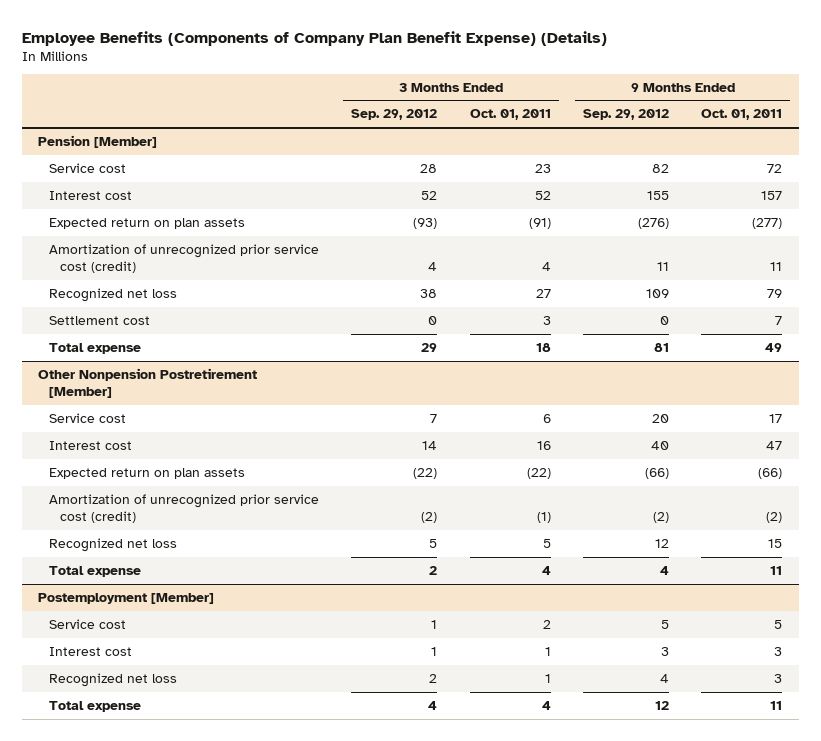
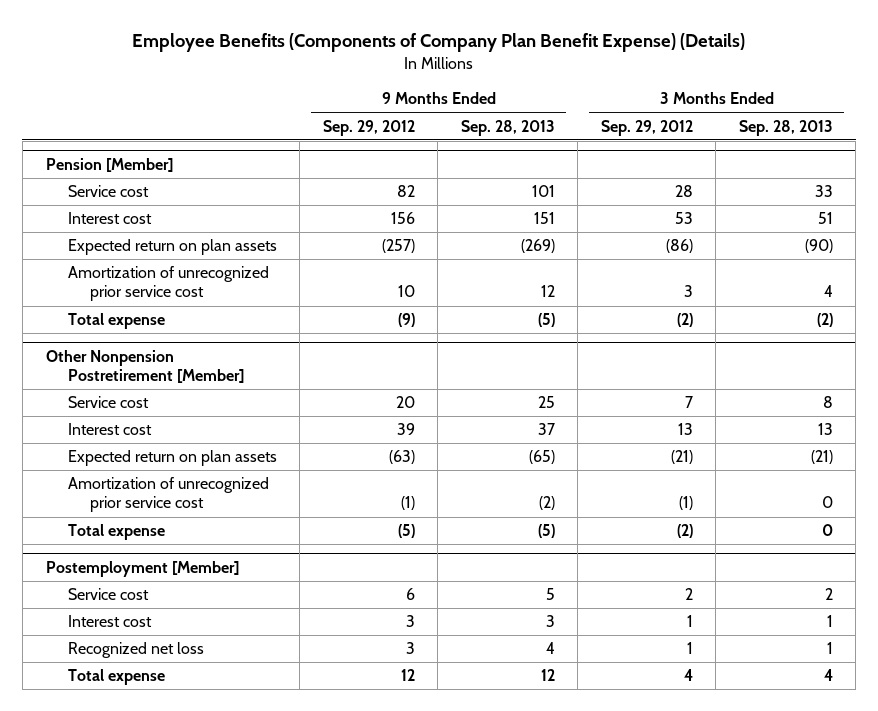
- | 3 Months Ended Sep. 29, 2012 | 3 Months Ended Oct. 01, 2011 | 9 Months Ended Sep. 29, 2012 | 9 Months Ended Oct. 01, 2011
+ | 9 Months Ended Sep. 29, 2012 | 9 Months Ended Sep. 28, 2013 | 3 Months Ended Sep. 29, 2012 | 3 Months Ended Sep. 28, 2013
@ Pension [Member]
- Interest cost | 52 | 52 | 155 | 157
- Expected return on plan assets | (93) | (91) | (276) | (277)
- Amortization of unrecognized prior service cost (credit) | 4 | 4 | 11 | 11
- Recognized net loss | 38 | 27 | 109 | 79
- Settlement cost | 0 | 3 | 0 | 7
- Total expense | 29 | 18 | 81 | 49
+ Interest cost | 156 | 151 | 53 | 51
+ Expected return on plan assets | (257) | (269) | (86) | (90)
+ Amortization of unrecognized prior service cost | 10 | 12 | 3 | 4
+ Total expense | (9) | (5) | (2) | (2)
@ Other Nonpension Postretirement [Member]
- Interest cost | 14 | 16 | 40 | 47
- Expected return on plan assets | (22) | (22) | (66) | (66)
- Amortization of unrecognized prior service cost (credit) | (2) | (1) | (2) | (2)
- Recognized net loss | 5 | 5 | 12 | 15
- Total expense | 2 | 4 | 4 | 11
+ Interest cost | 39 | 37 | 13 | 13
+ Expected return on plan assets | (63) | (65) | (21) | (21)
+ Amortization of unrecognized prior service cost | (1) | (2) | (1) | 0
+ Total expense | (5) | (5) | (2) | 0
@ Postemployment [Member]
- Service cost | 1 | 2 | 5 | 5
+ Service cost | 6 | 5 | 2 | 2
- Recognized net loss | 2 | 1 | 4 | 3
+ Recognized net loss | 3 | 4 | 1 | 1

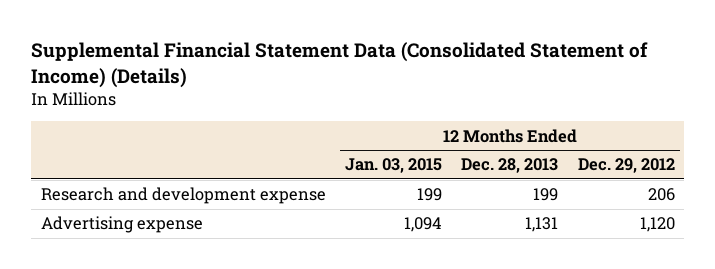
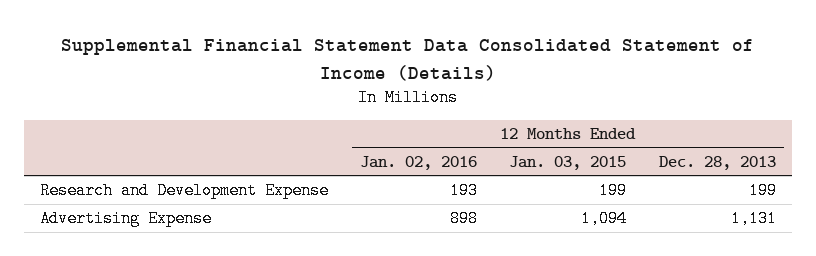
- Supplemental Financial Statement Data (Consolidated Statement of Income) (Details)
+ Supplemental Financial Statement Data Consolidated Statement of Income (Details)
- | 12 Months Ended Jan. 03, 2015 | 12 Months Ended Dec. 28, 2013 | 12 Months Ended Dec. 29, 2012
+ | 12 Months Ended Jan. 02, 2016 | 12 Months Ended Jan. 03, 2015 | 12 Months Ended Dec. 28, 2013
- Research and development expense | 199 | 199 | 206
- Advertising expense | 1,094 | 1,131 | 1,120
+ Research and Development Expense | 193 | 199 | 199
+ Advertising Expense | 898 | 1,094 | 1,131

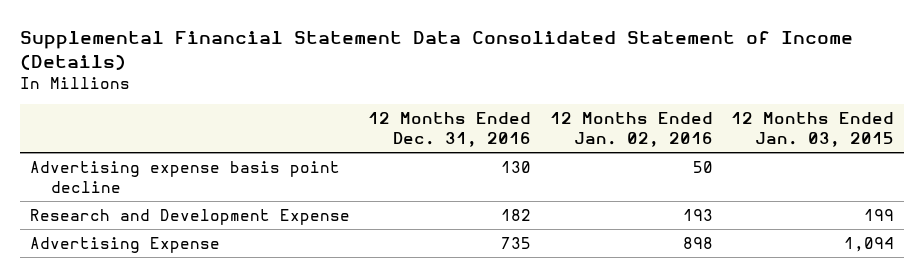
- | 12 Months Ended Jan. 02, 2016 | 12 Months Ended Jan. 03, 2015 | 12 Months Ended Dec. 28, 2013
+ | 12 Months Ended Dec. 31, 2016 | 12 Months Ended Jan. 02, 2016 | 12 Months Ended Jan. 03, 2015
+ Advertising expense basis point decline | 130 | 50 |

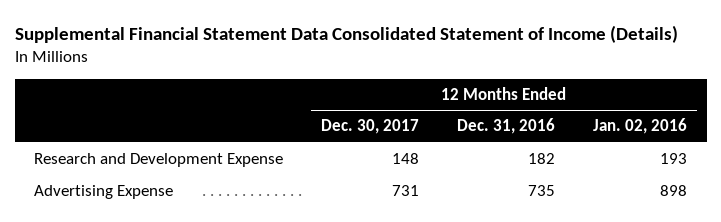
- | 12 Months Ended Dec. 31, 2016 | 12 Months Ended Jan. 02, 2016 | 12 Months Ended Jan. 03, 2015
+ | 12 Months Ended Dec. 30, 2017 | 12 Months Ended Dec. 31, 2016 | 12 Months Ended Jan. 02, 2016
- Advertising expense basis point decline | 130 | 50 |

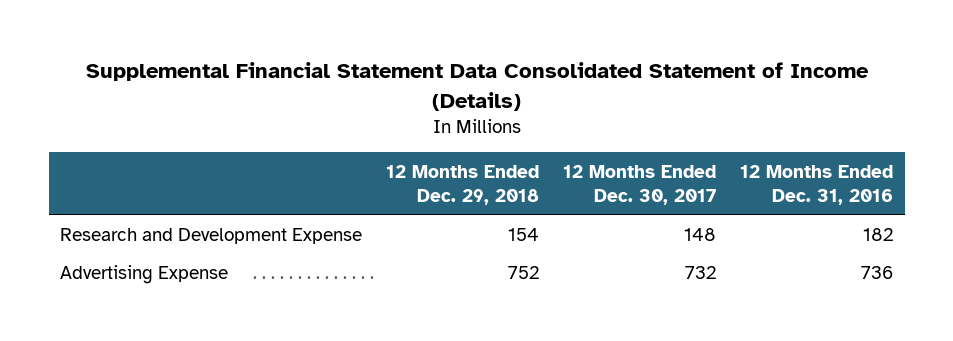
- | 12 Months Ended Dec. 30, 2017 | 12 Months Ended Dec. 31, 2016 | 12 Months Ended Jan. 02, 2016
+ | 12 Months Ended Dec. 29, 2018 | 12 Months Ended Dec. 30, 2017 | 12 Months Ended Dec. 31, 2016
- Advertising Expense | 731 | 735 | 898
+ Advertising Expense | 752 | 732 | 736

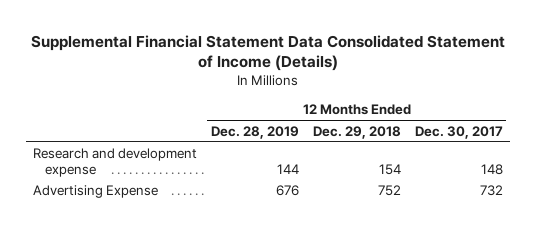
- | 12 Months Ended Dec. 29, 2018 | 12 Months Ended Dec. 30, 2017 | 12 Months Ended Dec. 31, 2016
+ | 12 Months Ended Dec. 28, 2019 | 12 Months Ended Dec. 29, 2018 | 12 Months Ended Dec. 30, 2017
- Research and Development Expense | 154 | 148 | 182
+ Research and development expense | 144 | 154 | 148

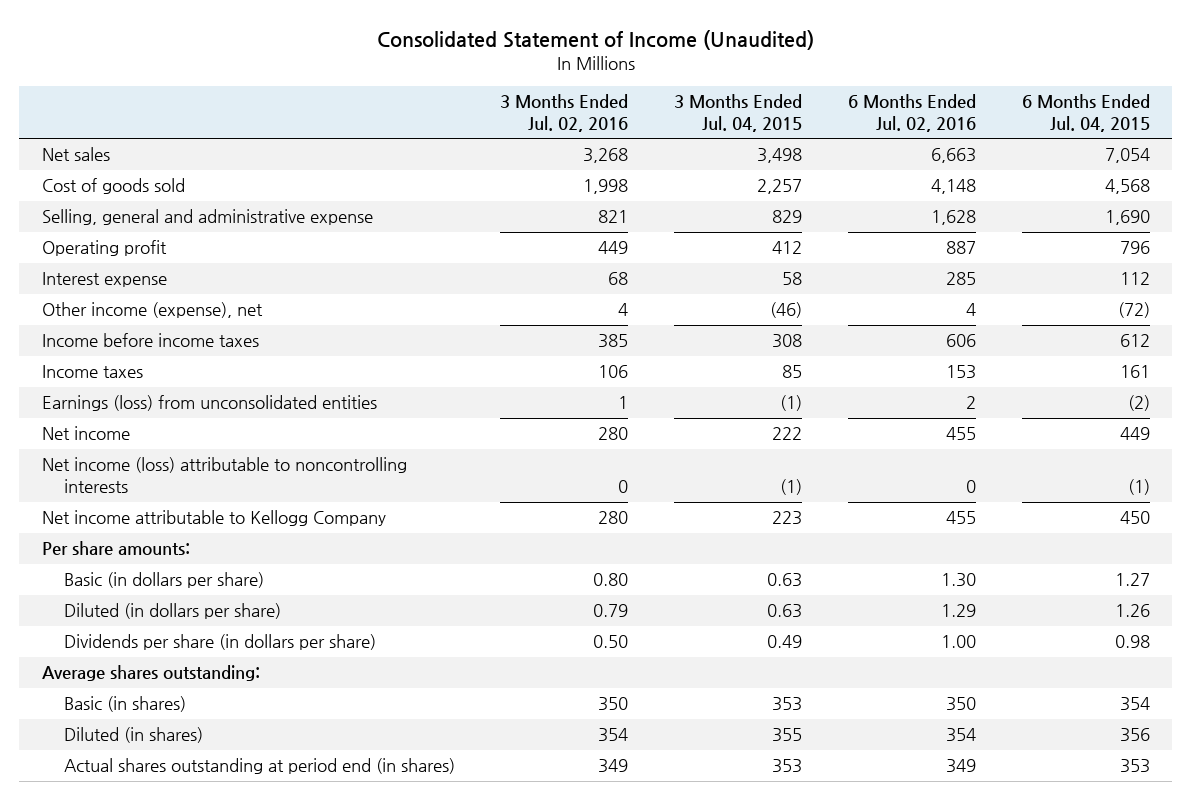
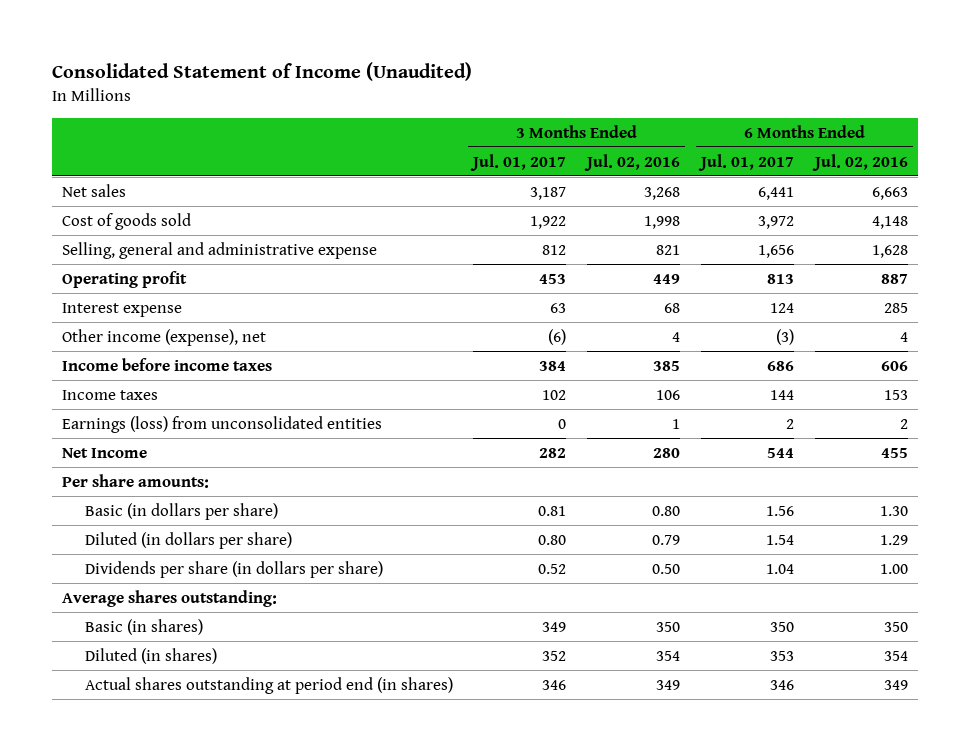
- | 3 Months Ended Jul. 02, 2016 | 3 Months Ended Jul. 04, 2015 | 6 Months Ended Jul. 02, 2016 | 6 Months Ended Jul. 04, 2015
+ | 3 Months Ended Jul. 01, 2017 | 3 Months Ended Jul. 02, 2016 | 6 Months Ended Jul. 01, 2017 | 6 Months Ended Jul. 02, 2016
- Net income | 280 | 222 | 455 | 449
- Net income (loss) attributable to noncontrolling interests | 0 | (1) | 0 | (1)
- Net income attributable to Kellogg Company | 280 | 223 | 455 | 450
+ Net Income | 282 | 280 | 544 | 455

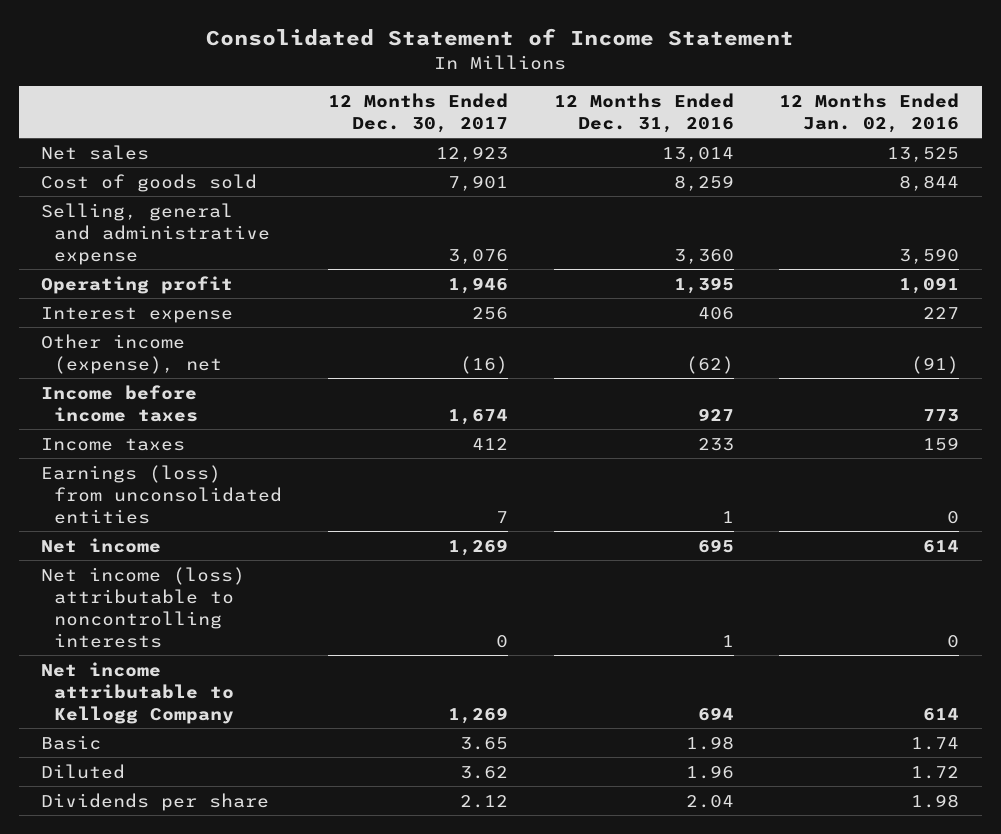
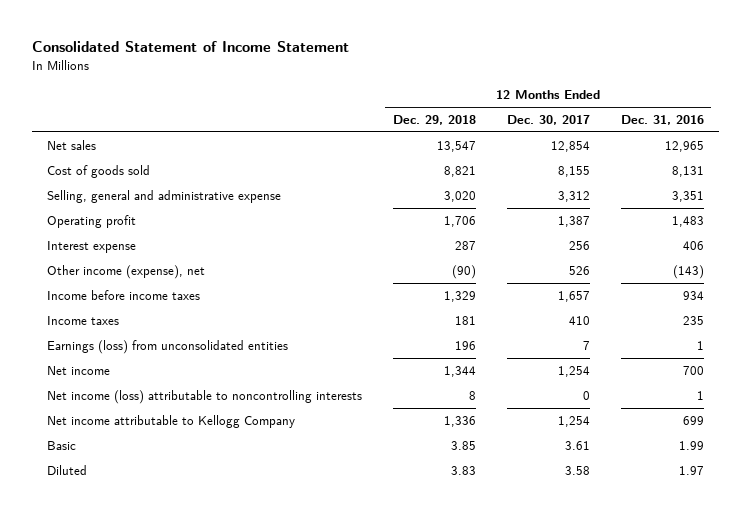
- | 12 Months Ended Dec. 30, 2017 | 12 Months Ended Dec. 31, 2016 | 12 Months Ended Jan. 02, 2016
+ | 12 Months Ended Dec. 29, 2018 | 12 Months Ended Dec. 30, 2017 | 12 Months Ended Dec. 31, 2016
- Net sales | 12,923 | 13,014 | 13,525
- Cost of goods sold | 7,901 | 8,259 | 8,844
- Selling, general and administrative expense | 3,076 | 3,360 | 3,590
- Operating profit | 1,946 | 1,395 | 1,091
+ Net sales | 13,547 | 12,854 | 12,965
+ Cost of goods sold | 8,821 | 8,155 | 8,131
+ Selling, general and administrative expense | 3,020 | 3,312 | 3,351
+ Operating profit | 1,706 | 1,387 | 1,483
- Other income (expense), net | (16) | (62) | (91)
- Income before income taxes | 1,674 | 927 | 773
- Income taxes | 412 | 233 | 159
+ Other income (expense), net | (90) | 526 | (143)
+ Income before income taxes | 1,329 | 1,657 | 934
+ Income taxes | 181 | 410 | 235
- Net income | 1,269 | 695 | 614
+ Net income | 1,344 | 1,254 | 700
- Net income attributable to Kellogg Company | 1,269 | 694 | 614
- Basic | 3.65 | 1.98 | 1.74
- Diluted | 3.62 | 1.96 | 1.72
- Dividends per share | 2.12 | 2.04 | 1.98
+ Net income attributable to Kellogg Company | 1,336 | 1,254 | 699
+ Basic | 3.85 | 3.61 | 1.99
+ Diluted | 3.83 | 3.58 | 1.97

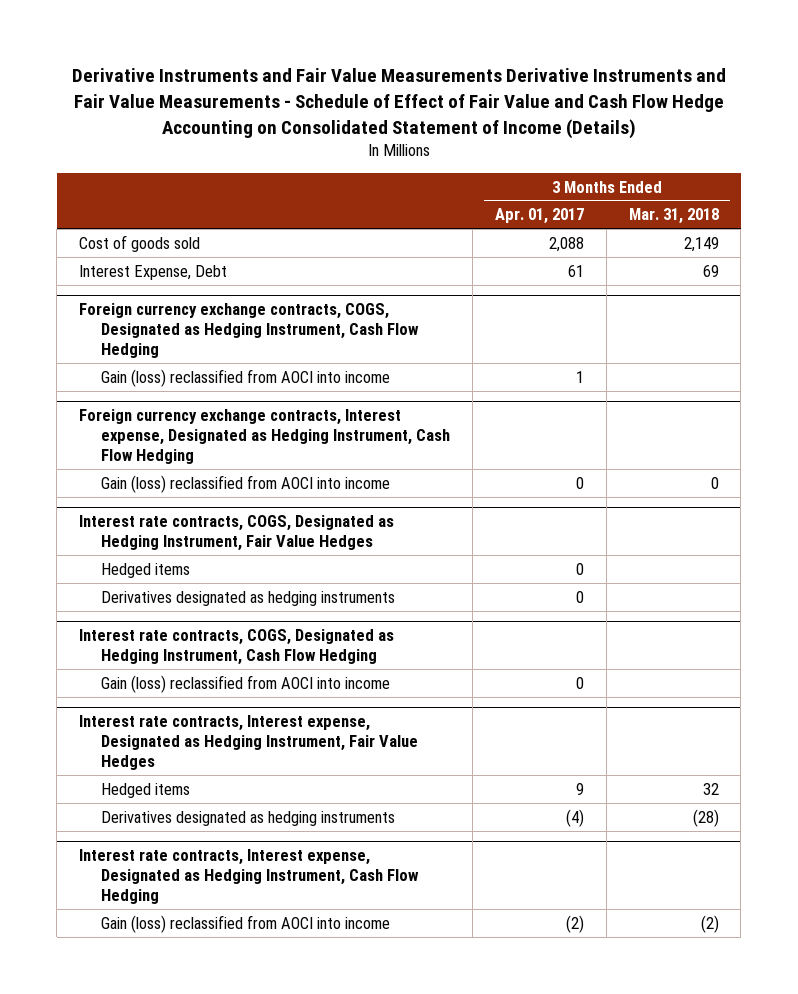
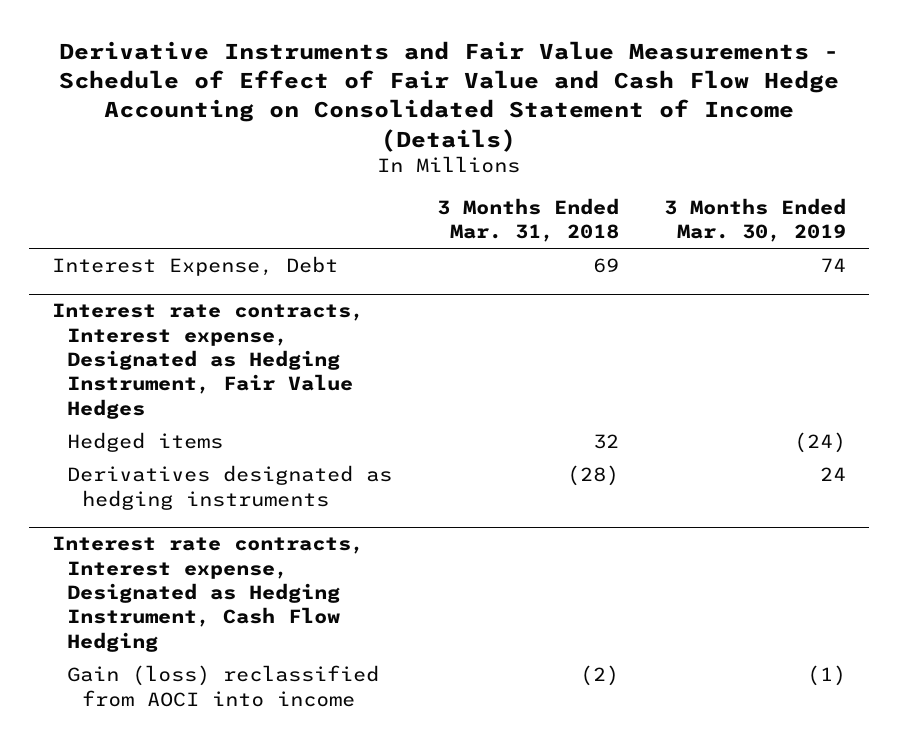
- Derivative Instruments and Fair Value Measurements Derivative Instruments and Fair Value Measurements - Schedule of Effect of Fair Value and Cash Flow Hedge Accounting on Consolidated Statement of Income (Details)
+ Derivative Instruments and Fair Value Measurements - Schedule of Effect of Fair Value and Cash Flow Hedge Accounting on Consolidated Statement of Income (Details)
- | 3 Months Ended Apr. 01, 2017 | 3 Months Ended Mar. 31, 2018
+ | 3 Months Ended Mar. 31, 2018 | 3 Months Ended Mar. 30, 2019
- Cost of goods sold | 2,088 | 2,149
- Foreign currency exchange contracts, COGS, Designated as Hedging Instrument, Cash Flow Hedging
- Gain (loss) reclassified from AOCI into income | 1 |
- Foreign currency exchange contracts, Interest expense, Designated as Hedging Instrument, Cash Flow Hedging
- Gain (loss) reclassified from AOCI into income | 0 | 0
- Interest rate contracts, COGS, Designated as Hedging Instrument, Fair Value Hedges
- Hedged items | 0 |
- Derivatives designated as hedging instruments | 0 |
- Interest rate contracts, COGS, Designated as Hedging Instrument, Cash Flow Hedging
- Gain (loss) reclassified from AOCI into income | 0 |

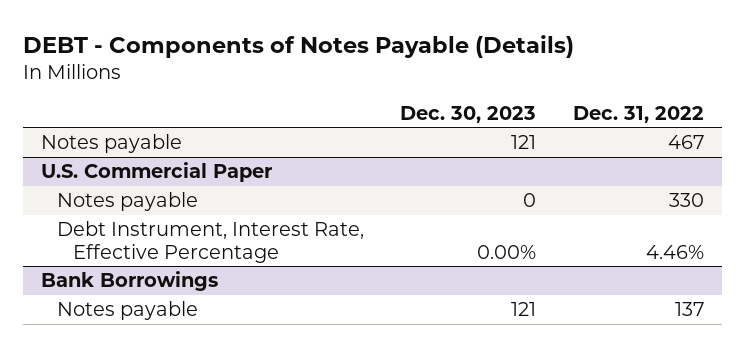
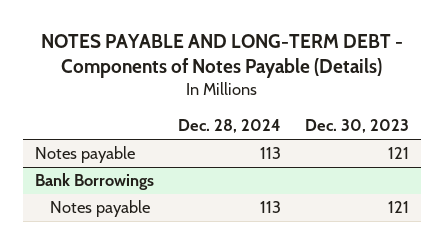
- DEBT - Components of Notes Payable (Details)
+ NOTES PAYABLE AND LONG-TERM DEBT - Components of Notes Payable (Details)
- | Dec. 30, 2023 | Dec. 31, 2022
+ | Dec. 28, 2024 | Dec. 30, 2023
- U.S. Commercial Paper
- Notes payable | 0 | 330
- Debt Instrument, Interest Rate, Effective Percentage | 0.00% | 4.46%

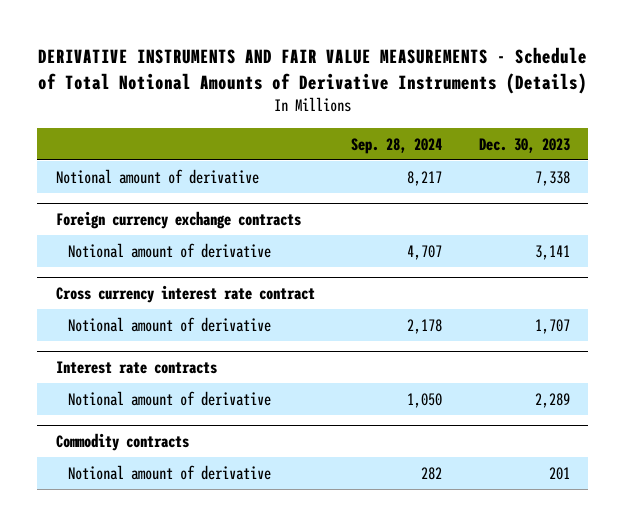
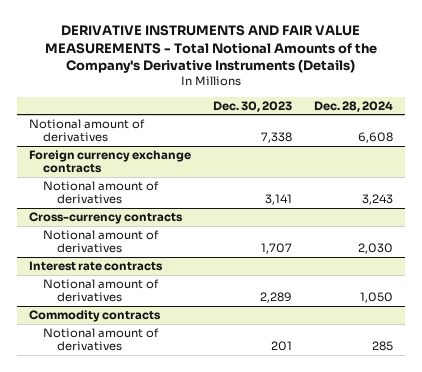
- DERIVATIVE INSTRUMENTS AND FAIR VALUE MEASUREMENTS - Schedule of Total Notional Amounts of Derivative Instruments (Details)
+ DERIVATIVE INSTRUMENTS AND FAIR VALUE MEASUREMENTS - Total Notional Amounts of the Company's Derivative Instruments (Details)
- | Sep. 28, 2024 | Dec. 30, 2023
+ | Dec. 30, 2023 | Dec. 28, 2024
- Notional amount of derivative | 8,217 | 7,338
+ Notional amount of derivatives | 7,338 | 6,608
@ Foreign currency exchange contracts
- Notional amount of derivative | 4,707 | 3,141
- Cross currency interest rate contract
- Notional amount of derivative | 2,178 | 1,707
@ Foreign currency exchange contracts
+ Notional amount of derivatives | 3,141 | 3,243
+ Cross-currency contracts
+ Notional amount of derivatives | 1,707 | 2,030
@ Interest rate contracts
- Notional amount of derivative | 1,050 | 2,289
+ Notional amount of derivatives | 2,289 | 1,050
@ Commodity contracts
- Notional amount of derivative | 282 | 201
+ Notional amount of derivatives | 201 | 285

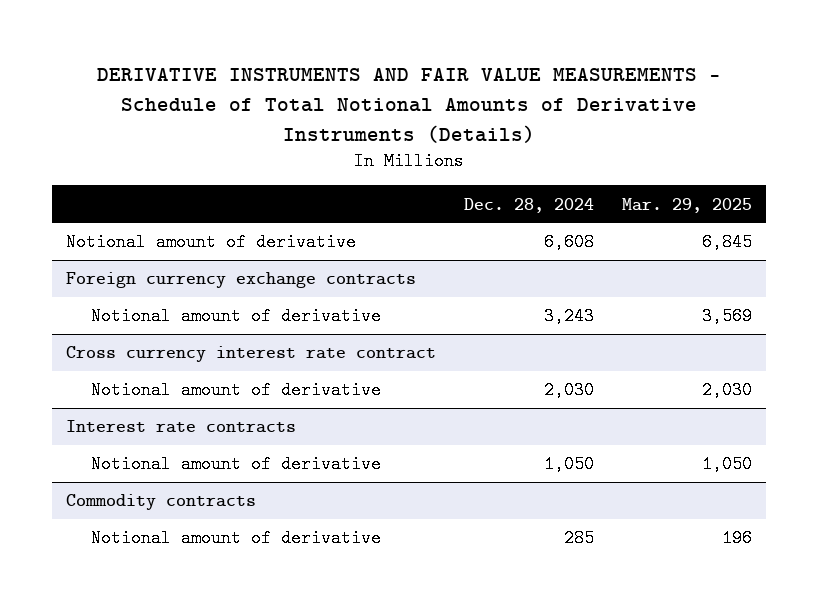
- DERIVATIVE INSTRUMENTS AND FAIR VALUE MEASUREMENTS - Total Notional Amounts of the Company's Derivative Instruments (Details)
+ DERIVATIVE INSTRUMENTS AND FAIR VALUE MEASUREMENTS - Schedule of Total Notional Amounts of Derivative Instruments (Details)
- | Dec. 30, 2023 | Dec. 28, 2024
+ | Dec. 28, 2024 | Mar. 29, 2025
- Notional amount of derivatives | 7,338 | 6,608
+ Notional amount of derivative | 6,608 | 6,845
@ Foreign currency exchange contracts
- Notional amount of derivatives | 3,141 | 3,243
- Cross-currency contracts
- Notional amount of derivatives | 1,707 | 2,030
@ Foreign currency exchange contracts
+ Notional amount of derivative | 3,243 | 3,569
+ Cross currency interest rate contract
+ Notional amount of derivative | 2,030 | 2,030
@ Interest rate contracts
- Notional amount of derivatives | 2,289 | 1,050
+ Notional amount of derivative | 1,050 | 1,050
@ Commodity contracts
- Notional amount of derivatives | 201 | 285
+ Notional amount of derivative | 285 | 196

